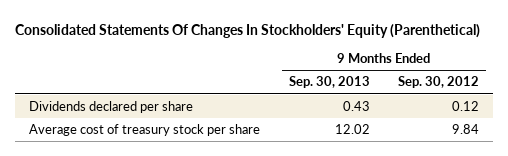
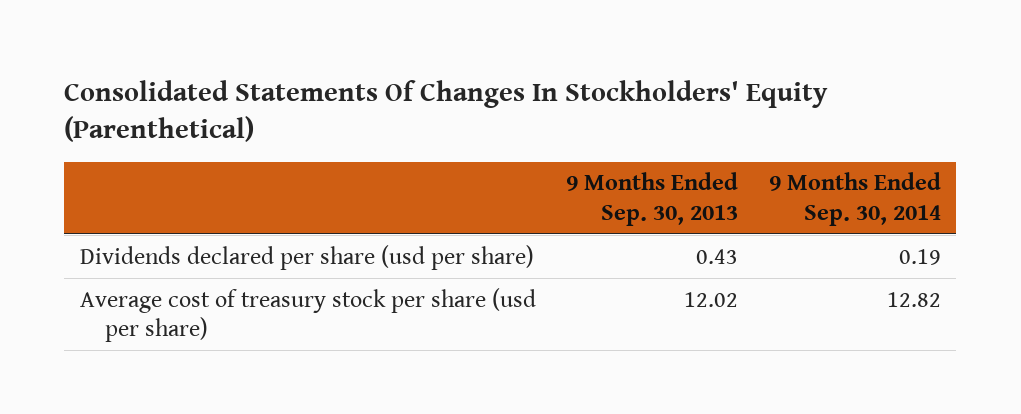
- | 9 Months Ended Sep. 30, 2013 | 9 Months Ended Sep. 30, 2012
+ | 9 Months Ended Sep. 30, 2013 | 9 Months Ended Sep. 30, 2014
- Dividends declared per share | 0.43 | 0.12
- Average cost of treasury stock per share | 12.02 | 9.84
+ Dividends declared per share (usd per share) | 0.43 | 0.19
+ Average cost of treasury stock per share (usd per share) | 12.02 | 12.82

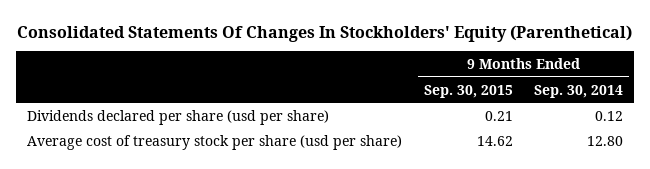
- | 9 Months Ended Sep. 30, 2013 | 9 Months Ended Sep. 30, 2014
+ | 9 Months Ended Sep. 30, 2015 | 9 Months Ended Sep. 30, 2014
- Dividends declared per share (usd per share) | 0.43 | 0.19
- Average cost of treasury stock per share (usd per share) | 12.02 | 12.82
+ Dividends declared per share (usd per share) | 0.21 | 0.12
+ Average cost of treasury stock per share (usd per share) | 14.62 | 12.80

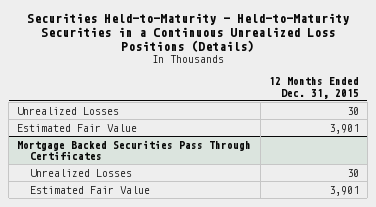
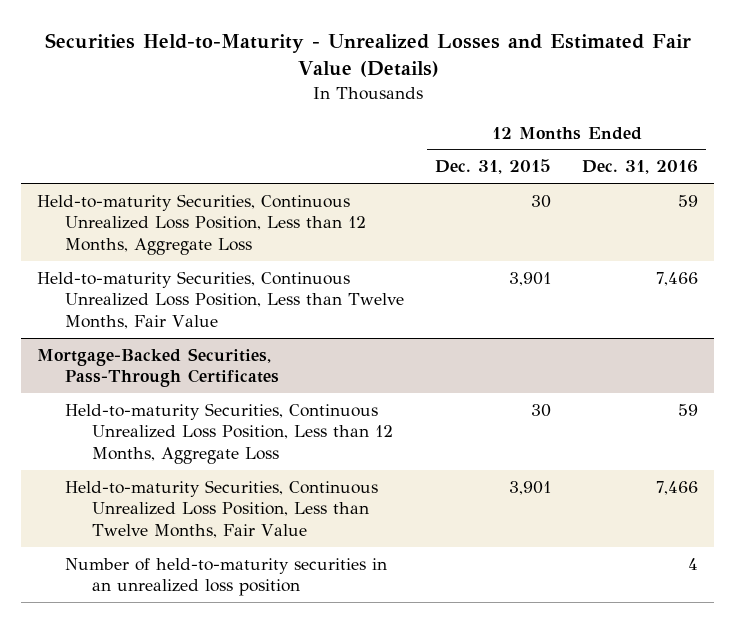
- Securities Held-to-Maturity - Held-to-Maturity Securities in a Continuous Unrealized Loss Positions (Details)
+ Securities Held-to-Maturity - Unrealized Losses and Estimated Fair Value (Details)
- | 12 Months Ended Dec. 31, 2015
+ | 12 Months Ended Dec. 31, 2015 | 12 Months Ended Dec. 31, 2016
- Unrealized Losses | 30
- Estimated Fair Value | 3,901
- Mortgage Backed Securities Pass Through Certificates
- Unrealized Losses | 30
- Estimated Fair Value | 3,901
+ Held-to-maturity Securities, Continuous Unrealized Loss Position, Less than 12 Months, Aggregate Loss | 30 | 59
+ Held-to-maturity Securities, Continuous Unrealized Loss Position, Less than Twelve Months, Fair Value | 3,901 | 7,466
+ Mortgage-Backed Securities, Pass-Through Certificates
+ Held-to-maturity Securities, Continuous Unrealized Loss Position, Less than 12 Months, Aggregate Loss | 30 | 59
+ Held-to-maturity Securities, Continuous Unrealized Loss Position, Less than Twelve Months, Fair Value | 3,901 | 7,466
+ Number of held-to-maturity securities in an unrealized loss position | | 4

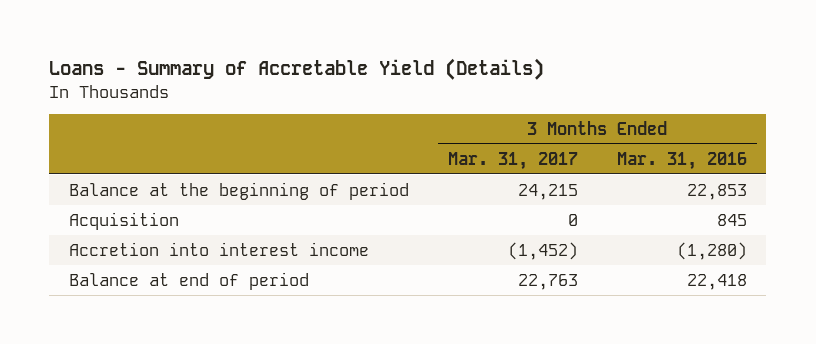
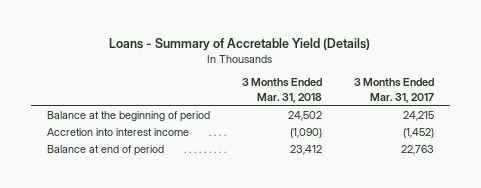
- | 3 Months Ended Mar. 31, 2017 | 3 Months Ended Mar. 31, 2016
+ | 3 Months Ended Mar. 31, 2018 | 3 Months Ended Mar. 31, 2017
- Acquisition | 0 | 845

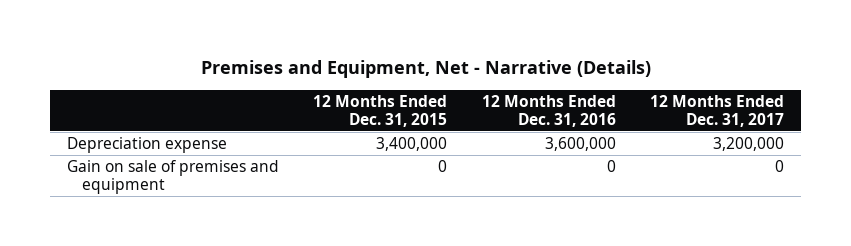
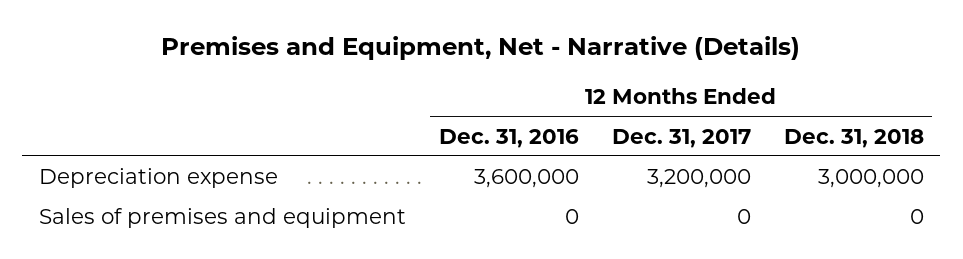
- | 12 Months Ended Dec. 31, 2015 | 12 Months Ended Dec. 31, 2016 | 12 Months Ended Dec. 31, 2017
+ | 12 Months Ended Dec. 31, 2016 | 12 Months Ended Dec. 31, 2017 | 12 Months Ended Dec. 31, 2018
- Gain on sale of premises and equipment | 0 | 0 | 0
+ Sales of premises and equipment | 0 | 0 | 0

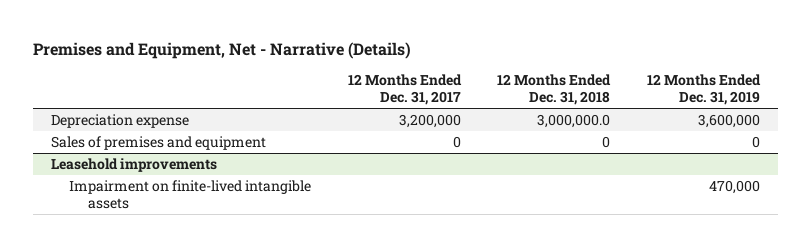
- | 12 Months Ended Dec. 31, 2016 | 12 Months Ended Dec. 31, 2017 | 12 Months Ended Dec. 31, 2018
+ | 12 Months Ended Dec. 31, 2017 | 12 Months Ended Dec. 31, 2018 | 12 Months Ended Dec. 31, 2019
- Depreciation expense | 3,600,000 | 3,200,000 | 3,000,000
+ Depreciation expense | 3,200,000 | 3,000,000.0 | 3,600,000
+ Leasehold improvements
+ Impairment on finite-lived intangible assets | | | 470,000

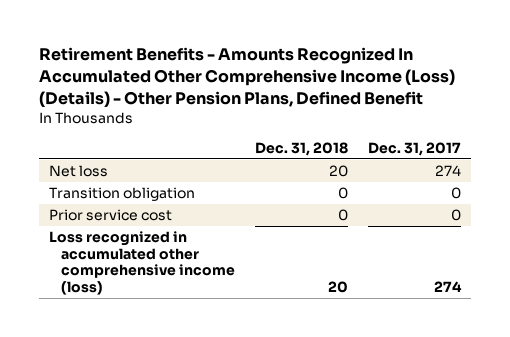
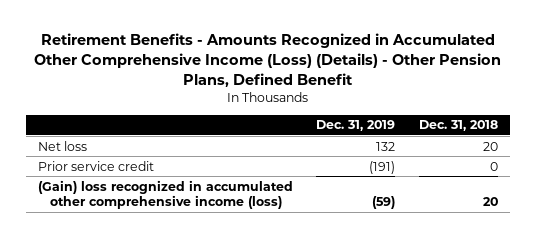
- Retirement Benefits - Amounts Recognized In Accumulated Other Comprehensive Income (Loss) (Details) - Other Pension Plans, Defined Benefit
+ Retirement Benefits - Amounts Recognized in Accumulated Other Comprehensive Income (Loss) (Details) - Other Pension Plans, Defined Benefit
- | Dec. 31, 2018 | Dec. 31, 2017
+ | Dec. 31, 2019 | Dec. 31, 2018
- Transition obligation | 0 | 0
- Prior service cost | 0 | 0
- Loss recognized in accumulated other comprehensive income (loss) | 20 | 274
+ Prior service credit | (191) | 0
+ (Gain) loss recognized in accumulated other comprehensive income (loss) | (59) | 20

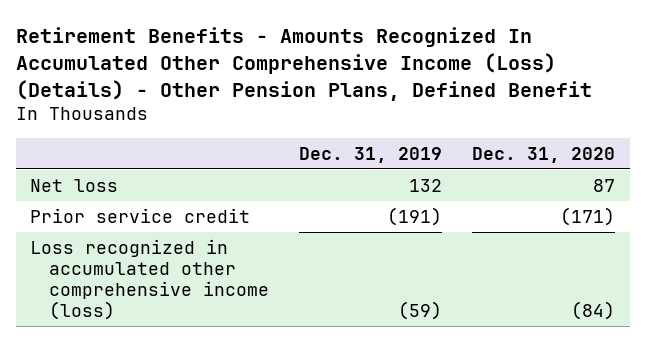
- Retirement Benefits - Amounts Recognized in Accumulated Other Comprehensive Income (Loss) (Details) - Other Pension Plans, Defined Benefit
+ Retirement Benefits - Amounts Recognized In Accumulated Other Comprehensive Income (Loss) (Details) - Other Pension Plans, Defined Benefit
- | Dec. 31, 2019 | Dec. 31, 2018
+ | Dec. 31, 2019 | Dec. 31, 2020
- (Gain) loss recognized in accumulated other comprehensive income (loss) | (59) | 20
+ Loss recognized in accumulated other comprehensive income (loss) | (59) | (84)

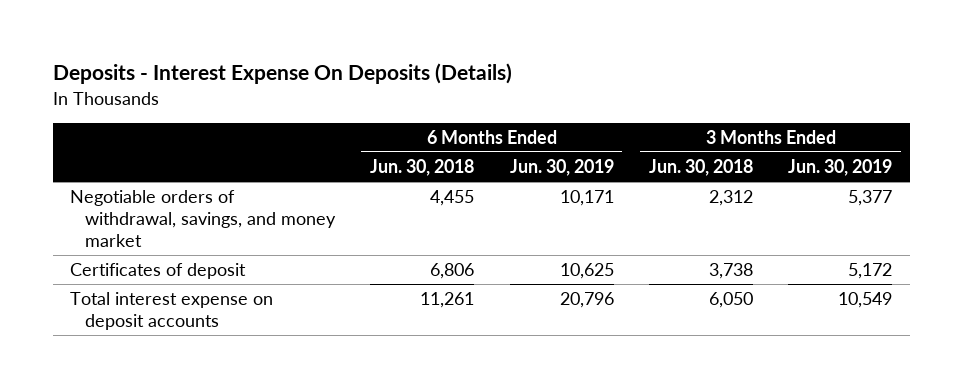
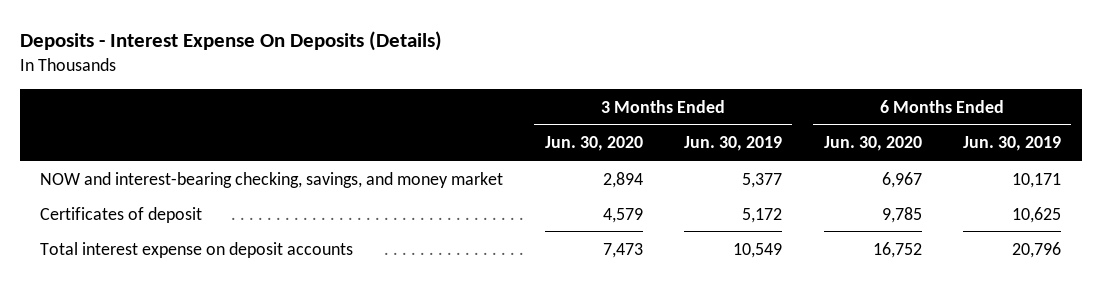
- | 6 Months Ended Jun. 30, 2018 | 6 Months Ended Jun. 30, 2019 | 3 Months Ended Jun. 30, 2018 | 3 Months Ended Jun. 30, 2019
+ | 3 Months Ended Jun. 30, 2020 | 3 Months Ended Jun. 30, 2019 | 6 Months Ended Jun. 30, 2020 | 6 Months Ended Jun. 30, 2019
- Negotiable orders of withdrawal, savings, and money market | 4,455 | 10,171 | 2,312 | 5,377
+ NOW and interest-bearing checking, savings, and money market | 2,894 | 5,377 | 6,967 | 10,171

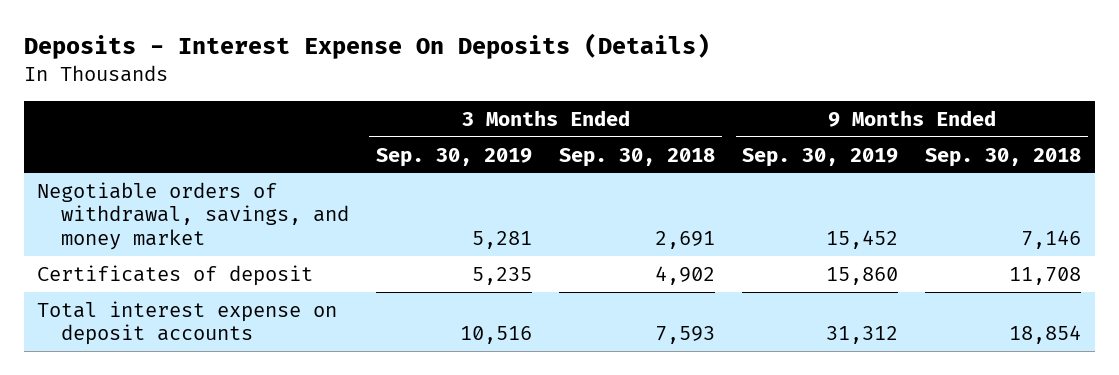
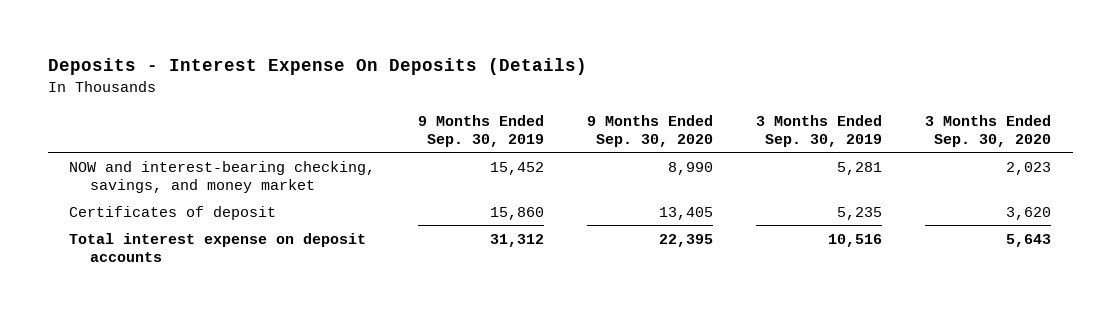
- | 3 Months Ended Sep. 30, 2019 | 3 Months Ended Sep. 30, 2018 | 9 Months Ended Sep. 30, 2019 | 9 Months Ended Sep. 30, 2018
+ | 9 Months Ended Sep. 30, 2019 | 9 Months Ended Sep. 30, 2020 | 3 Months Ended Sep. 30, 2019 | 3 Months Ended Sep. 30, 2020
- Negotiable orders of withdrawal, savings, and money market | 5,281 | 2,691 | 15,452 | 7,146
+ NOW and interest-bearing checking, savings, and money market | 15,452 | 8,990 | 5,281 | 2,023

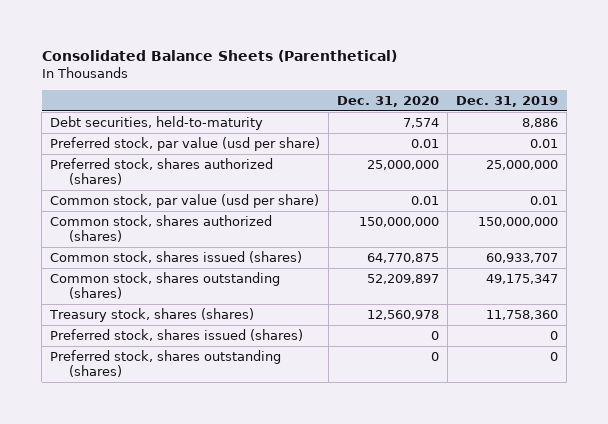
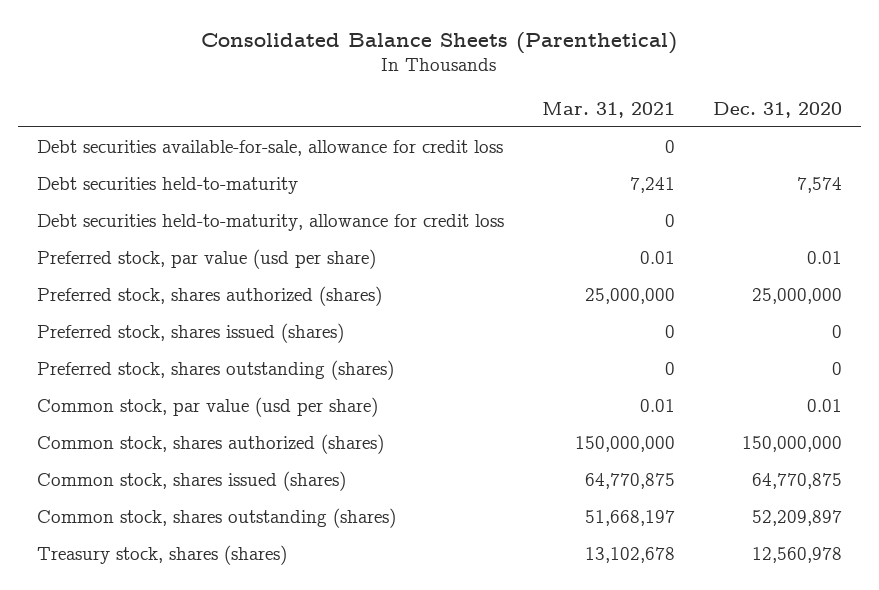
- | Dec. 31, 2020 | Dec. 31, 2019
+ | Mar. 31, 2021 | Dec. 31, 2020
- Debt securities, held-to-maturity | 7,574 | 8,886
+ Debt securities available-for-sale, allowance for credit loss | 0 |
+ Debt securities held-to-maturity | 7,241 | 7,574
+ Debt securities held-to-maturity, allowance for credit loss | 0 |
moved up: Preferred stock, shares issued (shares) | 0 | 0
moved up: Preferred stock, shares outstanding (shares) | 0 | 0

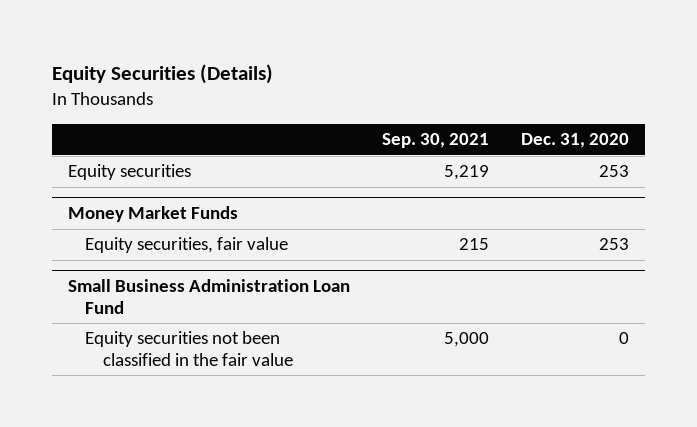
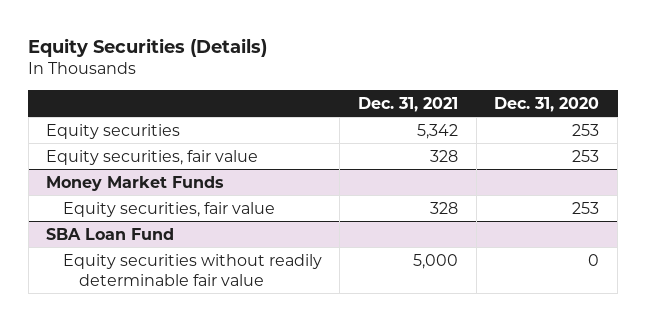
- | Sep. 30, 2021 | Dec. 31, 2020
+ | Dec. 31, 2021 | Dec. 31, 2020
+ Equity securities, fair value | 328 | 253
- Small Business Administration Loan Fund
- Equity securities not been classified in the fair value | 5,000 | 0
+ SBA Loan Fund
+ Equity securities without readily determinable fair value | 5,000 | 0

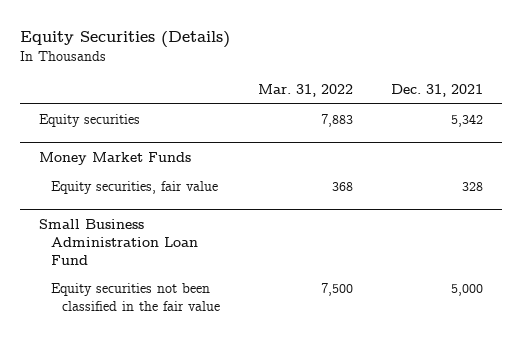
- | Dec. 31, 2021 | Dec. 31, 2020
+ | Mar. 31, 2022 | Dec. 31, 2021
- Equity securities, fair value | 328 | 253
- SBA Loan Fund
- Equity securities without readily determinable fair value | 5,000 | 0
+ Small Business Administration Loan Fund
+ Equity securities not been classified in the fair value | 7,500 | 5,000

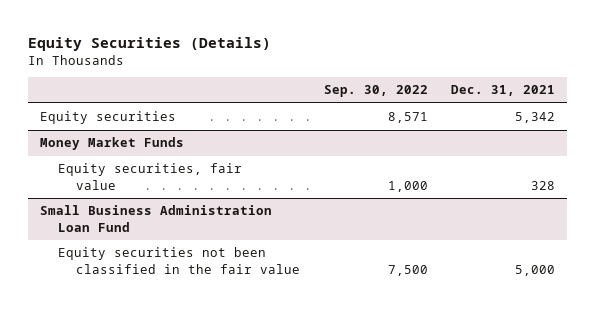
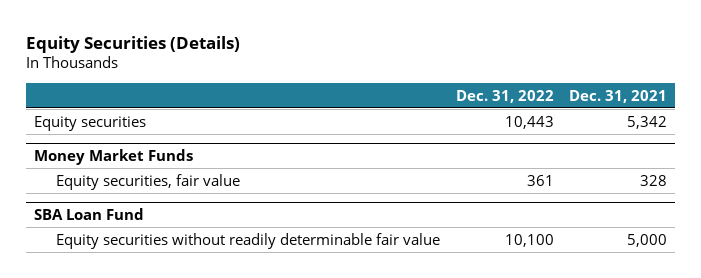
- | Sep. 30, 2022 | Dec. 31, 2021
+ | Dec. 31, 2022 | Dec. 31, 2021
- Small Business Administration Loan Fund
- Equity securities not been classified in the fair value | 7,500 | 5,000
+ SBA Loan Fund
+ Equity securities without readily determinable fair value | 10,100 | 5,000

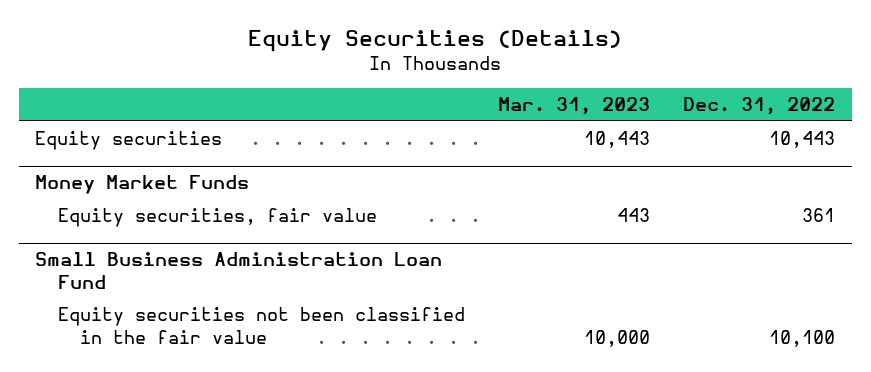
- | Dec. 31, 2022 | Dec. 31, 2021
+ | Mar. 31, 2023 | Dec. 31, 2022
- SBA Loan Fund
- Equity securities without readily determinable fair value | 10,100 | 5,000
+ Small Business Administration Loan Fund
+ Equity securities not been classified in the fair value | 10,000 | 10,100

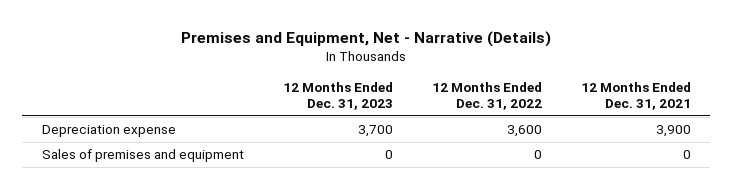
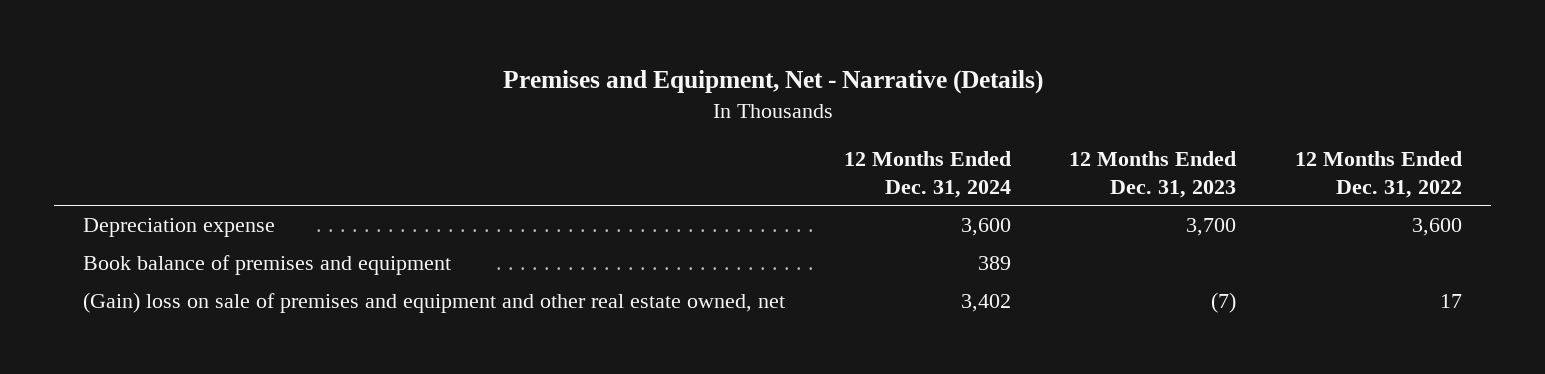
- | 12 Months Ended Dec. 31, 2023 | 12 Months Ended Dec. 31, 2022 | 12 Months Ended Dec. 31, 2021
+ | 12 Months Ended Dec. 31, 2024 | 12 Months Ended Dec. 31, 2023 | 12 Months Ended Dec. 31, 2022
- Sales of premises and equipment | 0 | 0 | 0
+ Book balance of premises and equipment | 389 | |
+ (Gain) loss on sale of premises and equipment and other real estate owned, net | 3,402 | (7) | 17

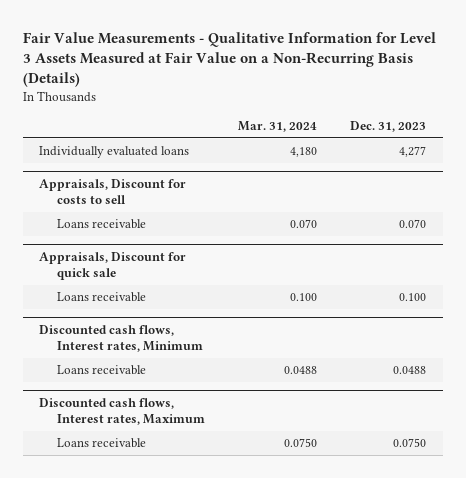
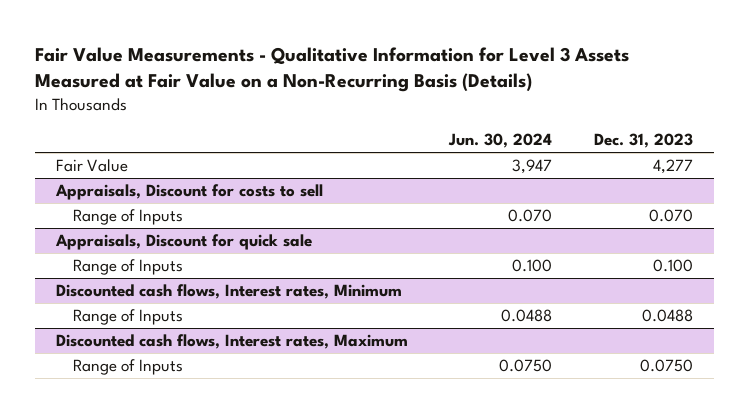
- | Mar. 31, 2024 | Dec. 31, 2023
+ | Jun. 30, 2024 | Dec. 31, 2023
- Individually evaluated loans | 4,180 | 4,277
+ Fair Value | 3,947 | 4,277
@ Appraisals, Discount for costs to sell
- Loans receivable | 0.070 | 0.070
+ Range of Inputs | 0.070 | 0.070
@ Appraisals, Discount for quick sale
- Loans receivable | 0.100 | 0.100
+ Range of Inputs | 0.100 | 0.100
@ Discounted cash flows, Interest rates, Minimum
- Loans receivable | 0.0488 | 0.0488
+ Range of Inputs | 0.0488 | 0.0488
@ Discounted cash flows, Interest rates, Maximum
- Loans receivable | 0.0750 | 0.0750
+ Range of Inputs | 0.0750 | 0.0750

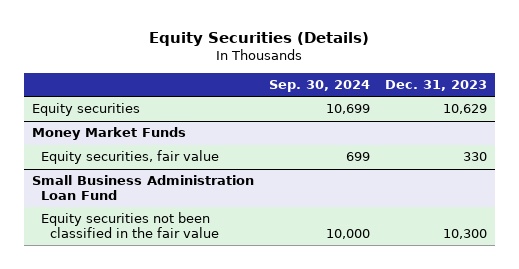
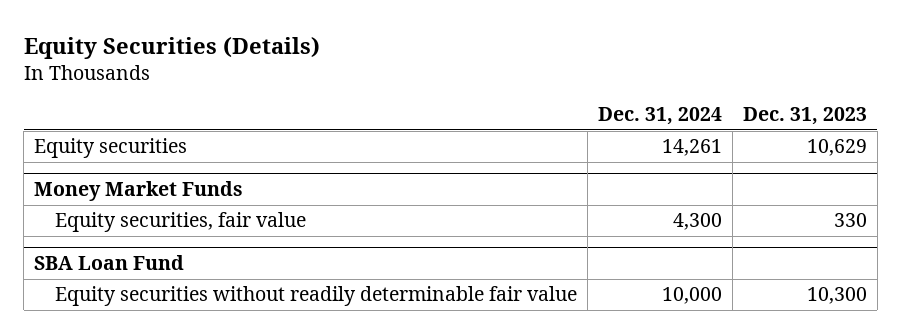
- | Sep. 30, 2024 | Dec. 31, 2023
+ | Dec. 31, 2024 | Dec. 31, 2023
- Small Business Administration Loan Fund
- Equity securities not been classified in the fair value | 10,000 | 10,300
+ SBA Loan Fund
+ Equity securities without readily determinable fair value | 10,000 | 10,300

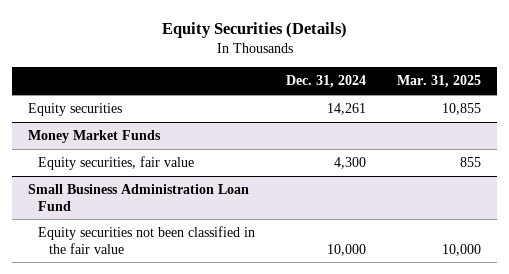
- | Dec. 31, 2024 | Dec. 31, 2023
+ | Dec. 31, 2024 | Mar. 31, 2025
- SBA Loan Fund
- Equity securities without readily determinable fair value | 10,000 | 10,300
+ Small Business Administration Loan Fund
+ Equity securities not been classified in the fair value | 10,000 | 10,000

